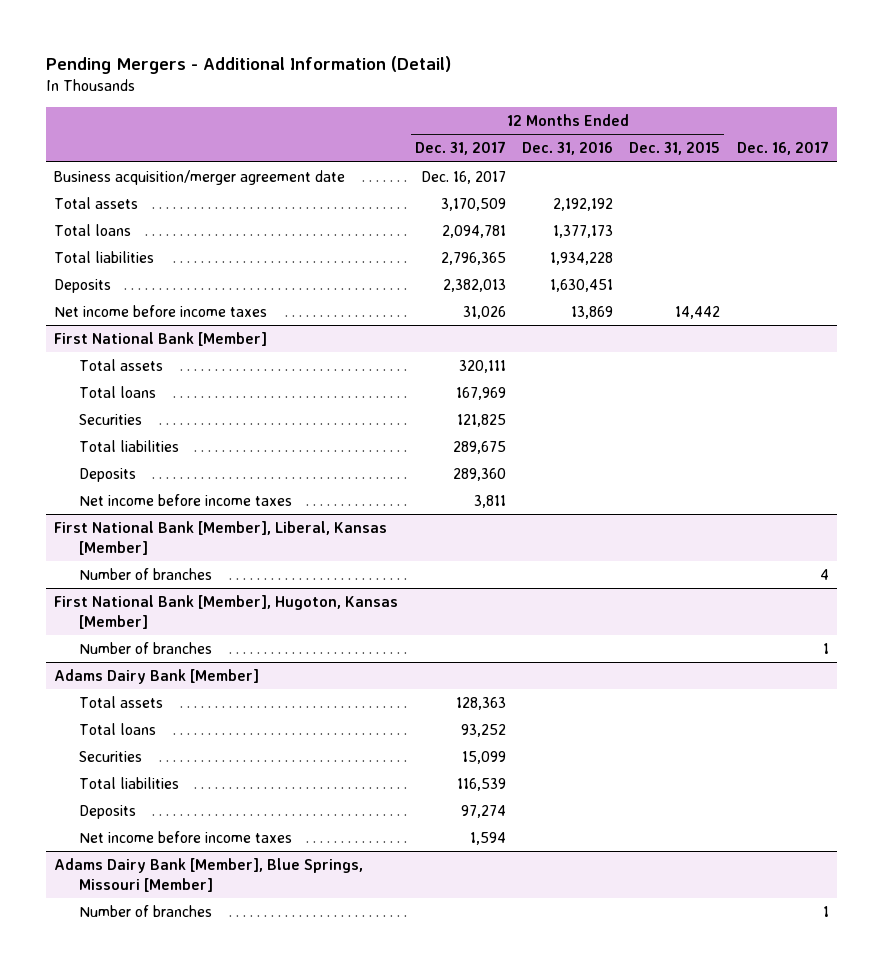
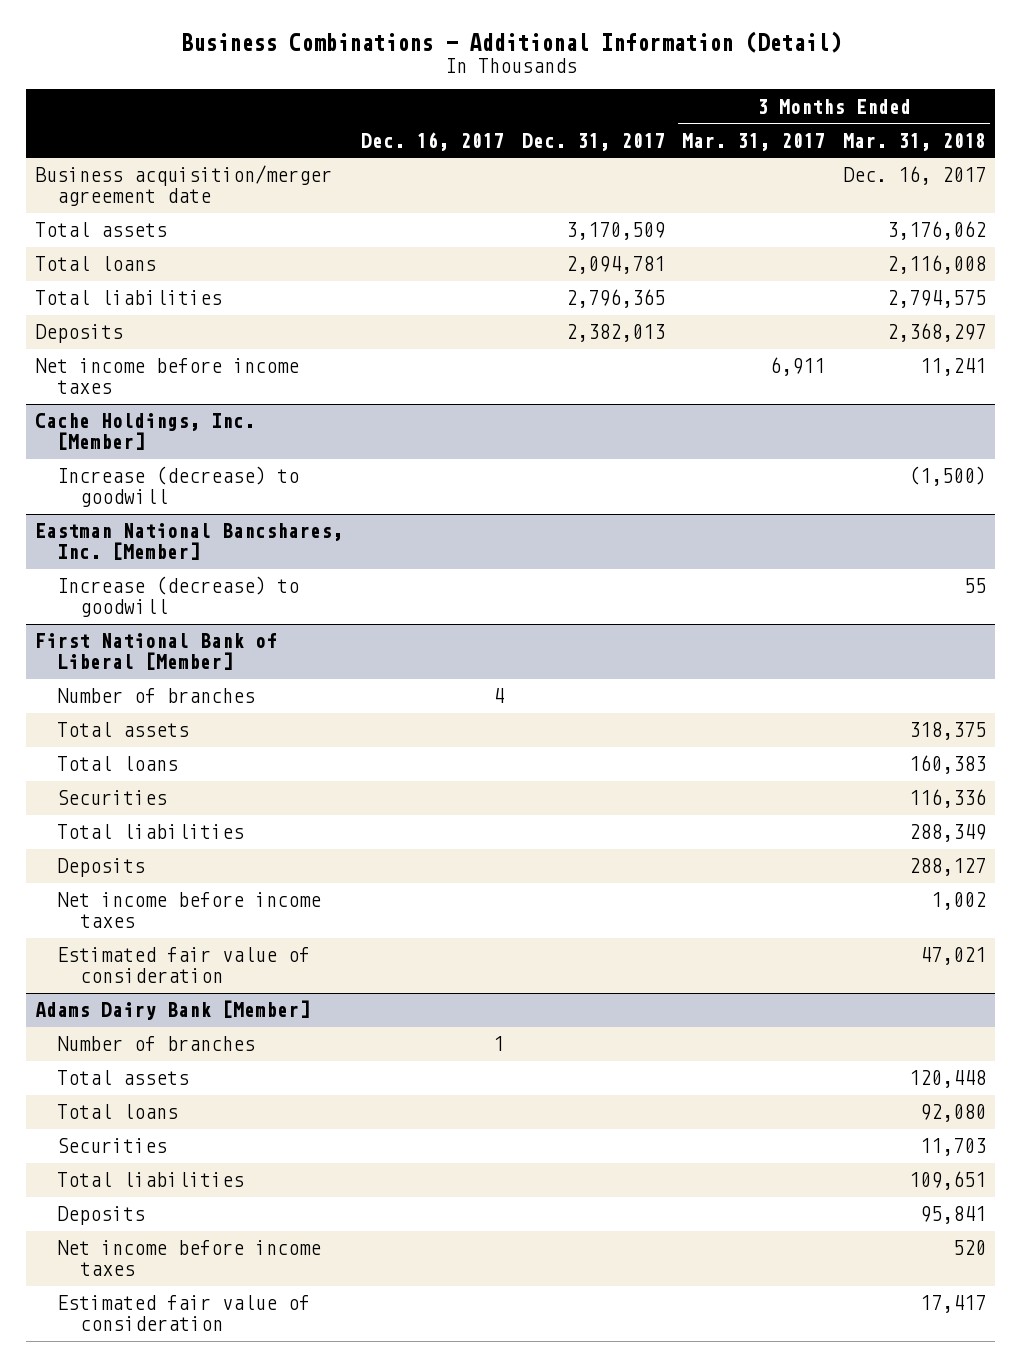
- Pending Mergers - Additional Information (Detail)
+ Business Combinations - Additional Information (Detail)
- | 12 Months Ended Dec. 31, 2017 | 12 Months Ended Dec. 31, 2016 | 12 Months Ended Dec. 31, 2015 | Dec. 16, 2017
+ | Dec. 16, 2017 | Dec. 31, 2017 | 3 Months Ended Mar. 31, 2017 | 3 Months Ended Mar. 31, 2018
- First National Bank [Member]
- Total assets | 320,111 | | |
- Total loans | 167,969 | | |
- Securities | 121,825 | | |
- Total liabilities | 289,675 | | |
- Deposits | 289,360 | | |
- Net income before income taxes | 3,811 | | |
- First National Bank [Member], Liberal, Kansas [Member]
+ Cache Holdings, Inc. [Member]
+ Increase (decrease) to goodwill | | | | (1,500)
+ Eastman National Bancshares, Inc. [Member]
+ Increase (decrease) to goodwill | | | | 55
+ First National Bank of Liberal [Member]
- First National Bank [Member], Hugoton, Kansas [Member]
- Number of branches | | | | 1
+ Total assets | | | | 318,375
+ Total loans | | | | 160,383
+ Securities | | | | 116,336
+ Total liabilities | | | | 288,349
+ Deposits | | | | 288,127
+ Net income before income taxes | | | | 1,002
+ Estimated fair value of consideration | | | | 47,021
@ Adams Dairy Bank [Member]
+ Number of branches | 1 | | |
- Adams Dairy Bank [Member], Blue Springs, Missouri [Member]
- Number of branches | | | | 1
@ Adams Dairy Bank [Member]
+ Estimated fair value of consideration | | | | 17,417

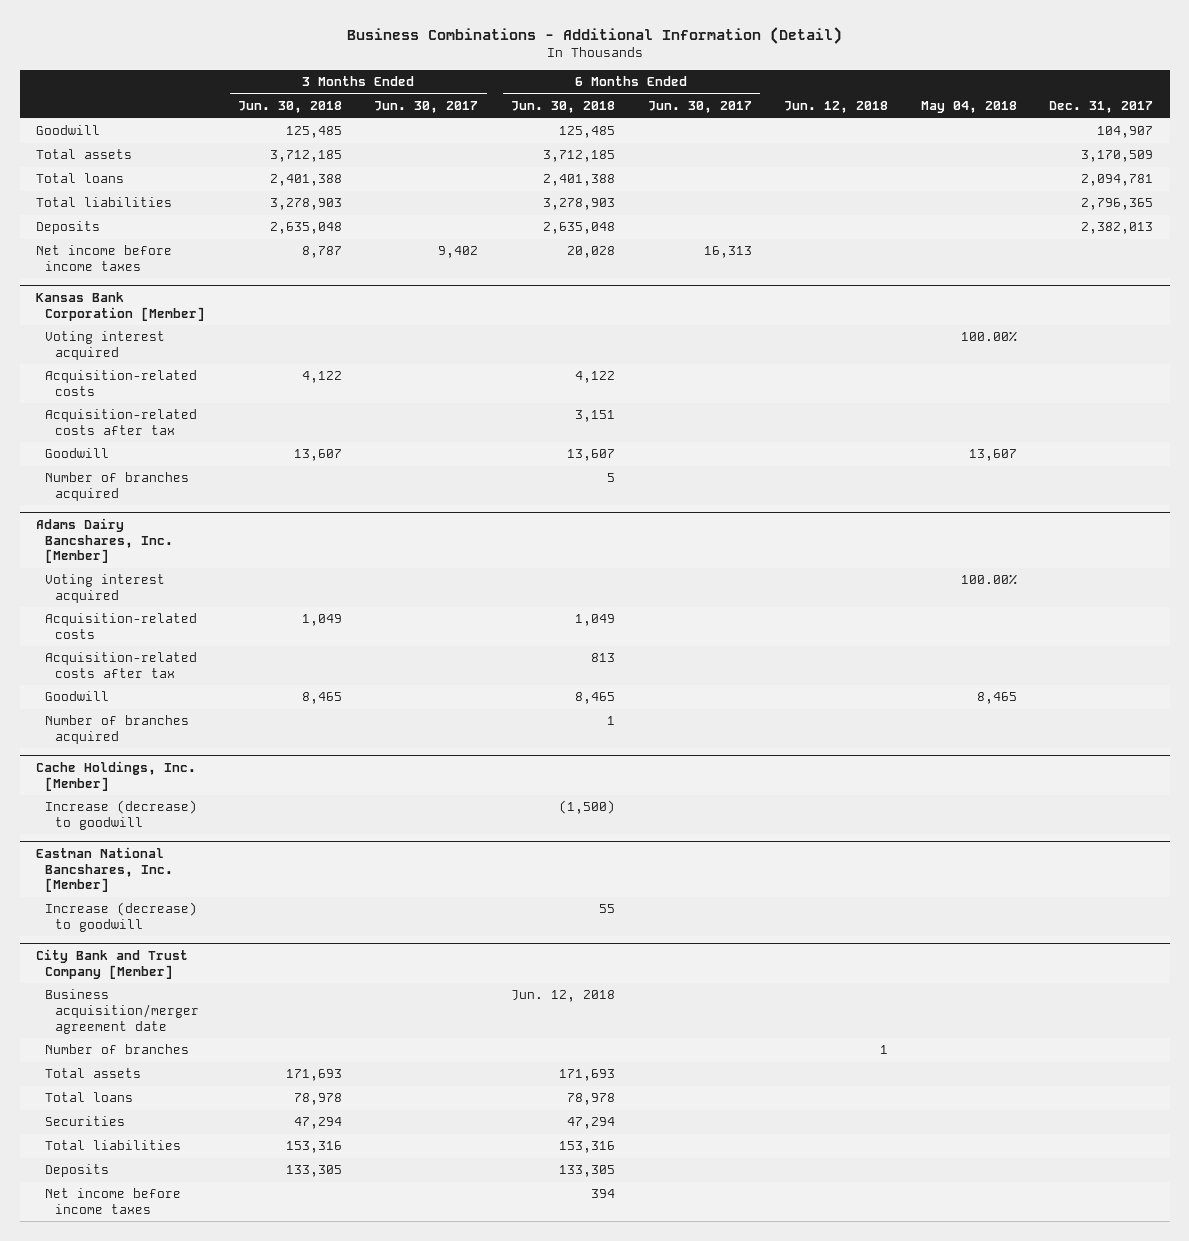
- | Dec. 16, 2017 | Dec. 31, 2017 | 3 Months Ended Mar. 31, 2017 | 3 Months Ended Mar. 31, 2018
+ | 3 Months Ended Jun. 30, 2018 | 3 Months Ended Jun. 30, 2017 | 6 Months Ended Jun. 30, 2018 | 6 Months Ended Jun. 30, 2017 | Jun. 12, 2018 | May 04, 2018 | Dec. 31, 2017
- Business acquisition/merger agreement date | | | | Dec. 16, 2017
+ Goodwill | 125,485 | | 125,485 | | | | 104,907
+ Kansas Bank Corporation [Member]
+ Voting interest acquired | | | | | | 100.00% |
+ Acquisition-related costs | 4,122 | | 4,122 | | | |
+ Acquisition-related costs after tax | | | 3,151 | | | |
+ Goodwill | 13,607 | | 13,607 | | | 13,607 |
+ Number of branches acquired | | | 5 | | | |
+ Adams Dairy Bancshares, Inc. [Member]
+ Voting interest acquired | | | | | | 100.00% |
+ Acquisition-related costs | 1,049 | | 1,049 | | | |
+ Acquisition-related costs after tax | | | 813 | | | |
+ Goodwill | 8,465 | | 8,465 | | | 8,465 |
+ Number of branches acquired | | | 1 | | | |
- First National Bank of Liberal [Member]
- Number of branches | 4 | | |
- Total assets | | | | 318,375
- Total loans | | | | 160,383
- Securities | | | | 116,336
- Total liabilities | | | | 288,349
- Deposits | | | | 288,127
- Net income before income taxes | | | | 1,002
- Estimated fair value of consideration | | | | 47,021
- Adams Dairy Bank [Member]
- Number of branches | 1 | | |
- Total assets | | | | 120,448
- Total loans | | | | 92,080
- Securities | | | | 11,703
- Total liabilities | | | | 109,651
- Deposits | | | | 95,841
- Net income before income taxes | | | | 520
- Estimated fair value of consideration | | | | 17,417
+ City Bank and Trust Company [Member]
+ Business acquisition/merger agreement date | | | Jun. 12, 2018 | | | |
+ Number of branches | | | | | 1 | |
+ Total assets | 171,693 | | 171,693 | | | |
+ Total loans | 78,978 | | 78,978 | | | |
+ Securities | 47,294 | | 47,294 | | | |
+ Total liabilities | 153,316 | | 153,316 | | | |
+ Deposits | 133,305 | | 133,305 | | | |
+ Net income before income taxes | | | 394 | | | |

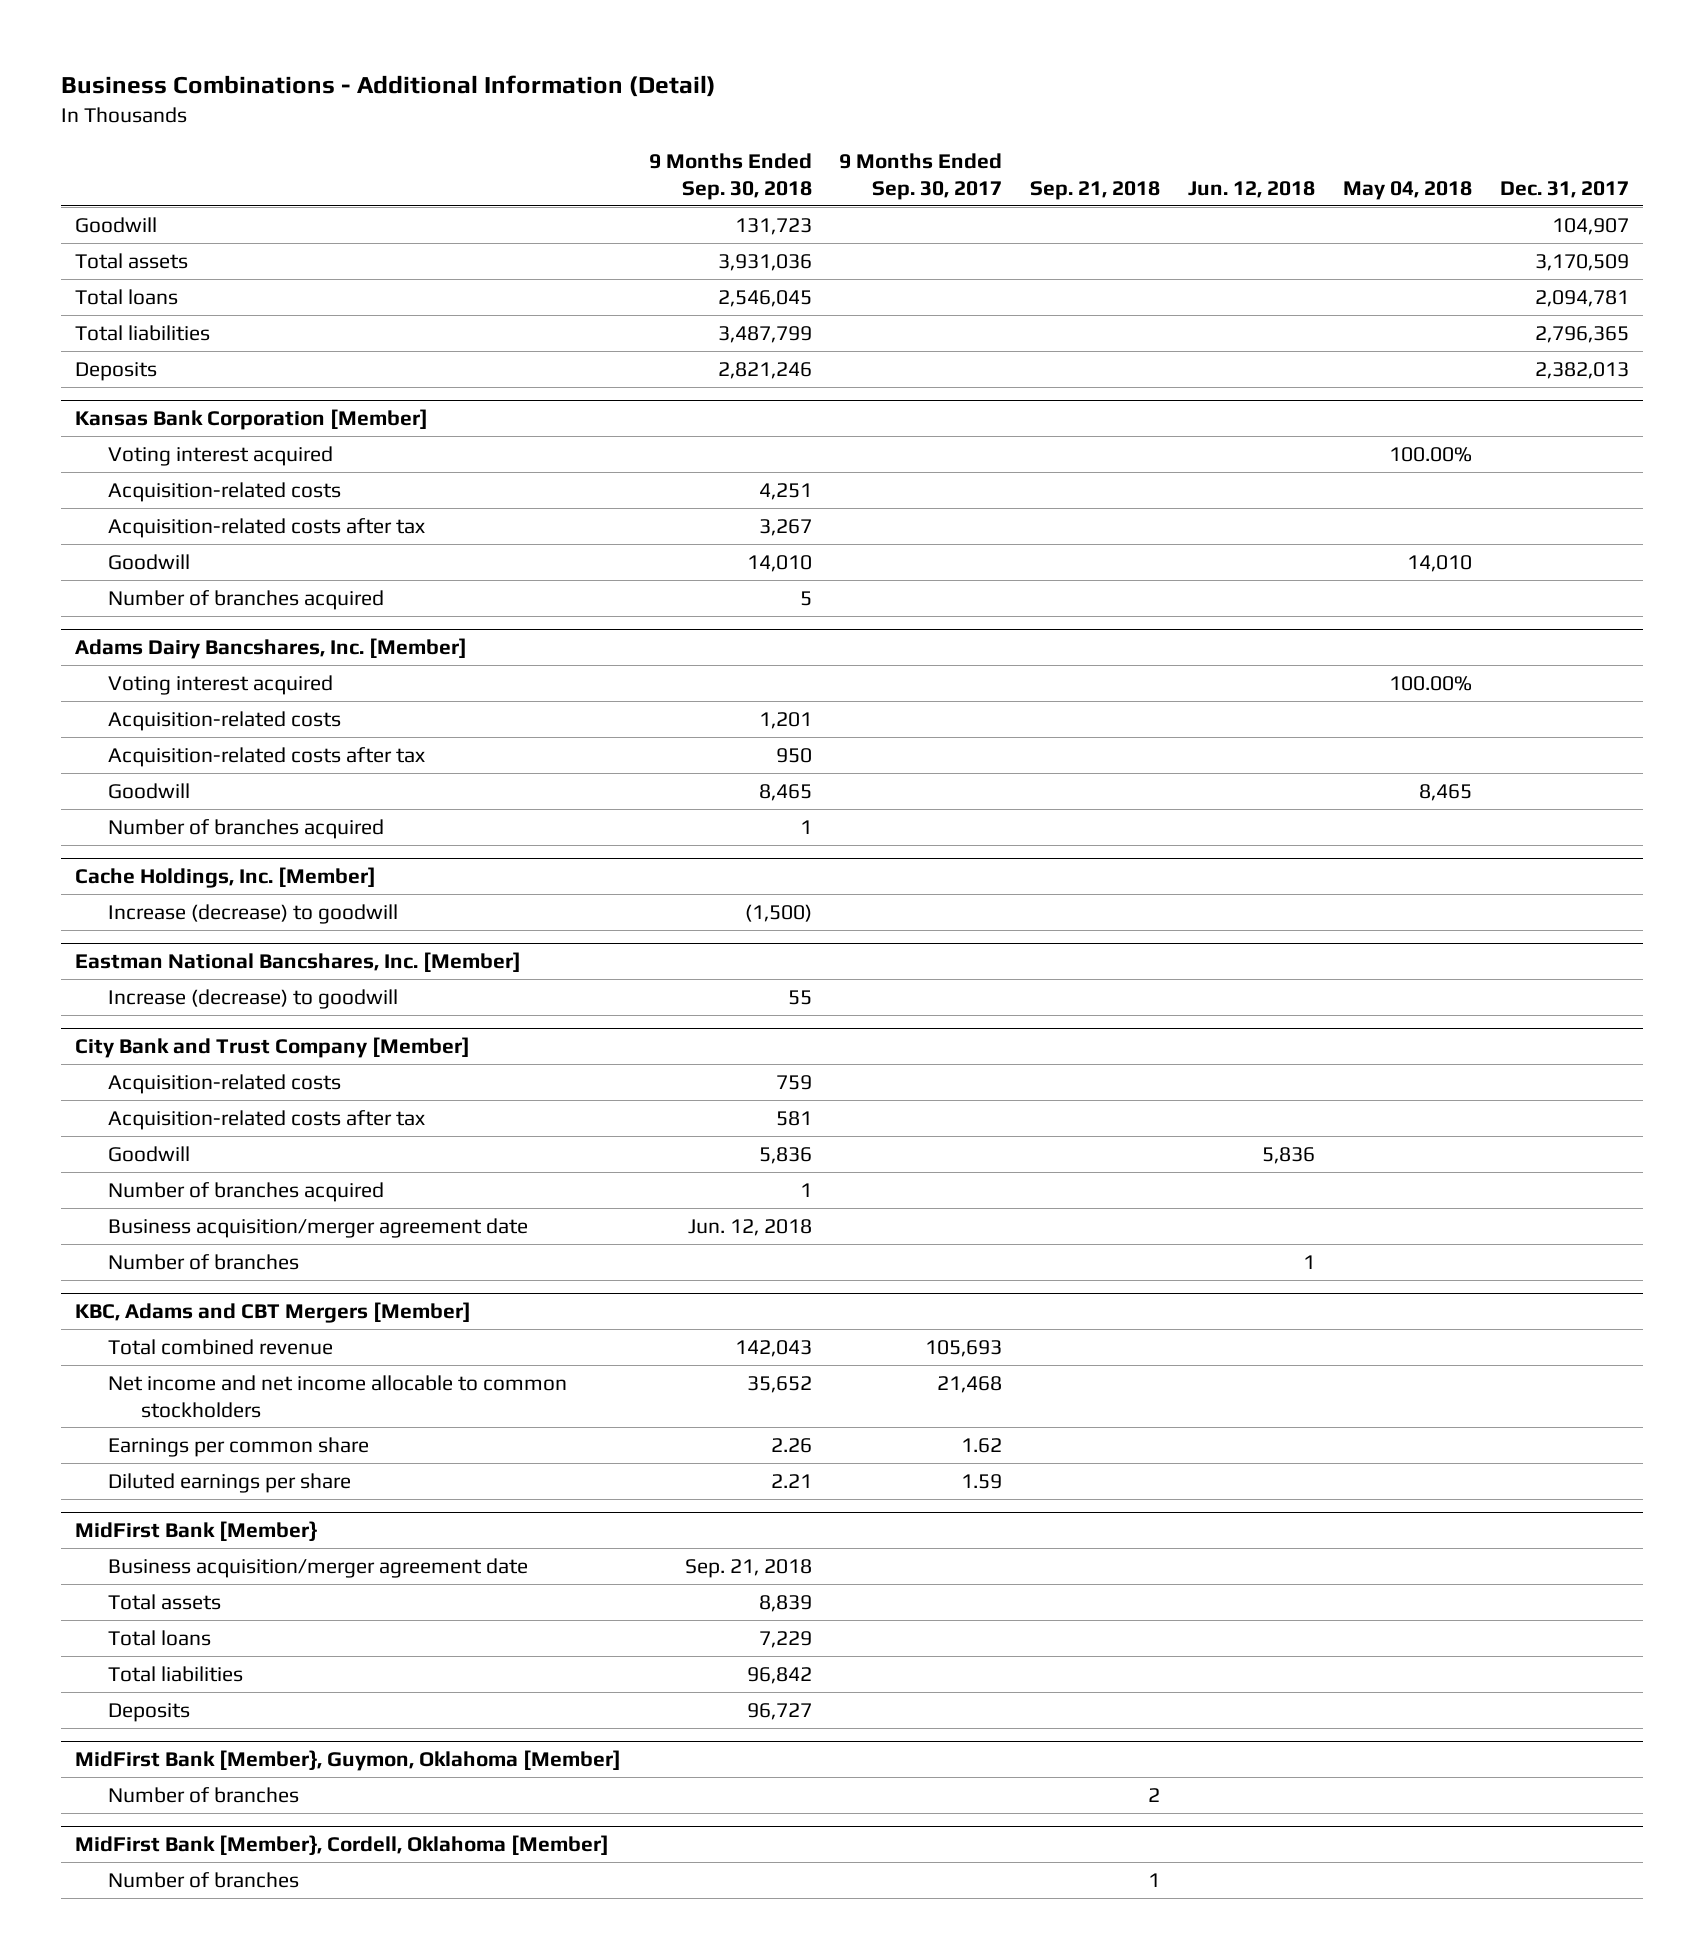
- | 3 Months Ended Jun. 30, 2018 | 3 Months Ended Jun. 30, 2017 | 6 Months Ended Jun. 30, 2018 | 6 Months Ended Jun. 30, 2017 | Jun. 12, 2018 | May 04, 2018 | Dec. 31, 2017
+ | 9 Months Ended Sep. 30, 2018 | 9 Months Ended Sep. 30, 2017 | Sep. 21, 2018 | Jun. 12, 2018 | May 04, 2018 | Dec. 31, 2017
- Net income before income taxes | 8,787 | 9,402 | 20,028 | 16,313 | | |
@ Kansas Bank Corporation [Member]
- Goodwill | 13,607 | | 13,607 | | | 13,607 |
+ Goodwill | 14,010 | | | | 14,010 |
@ City Bank and Trust Company [Member]
+ Acquisition-related costs | 759 | | | | |
+ Acquisition-related costs after tax | 581 | | | | |
+ Goodwill | 5,836 | | | 5,836 | |
+ Number of branches acquired | 1 | | | | |
- Total assets | 171,693 | | 171,693 | | | |
- Total loans | 78,978 | | 78,978 | | | |
- Securities | 47,294 | | 47,294 | | | |
- Total liabilities | 153,316 | | 153,316 | | | |
- Deposits | 133,305 | | 133,305 | | | |
- Net income before income taxes | | | 394 | | | |
+ KBC, Adams and CBT Mergers [Member]
+ Total combined revenue | 142,043 | 105,693 | | | |
+ Net income and net income allocable to common stockholders | 35,652 | 21,468 | | | |
+ Earnings per common share | 2.26 | 1.62 | | | |
+ Diluted earnings per share | 2.21 | 1.59 | | | |
+ MidFirst Bank [Member}
+ Business acquisition/merger agreement date | Sep. 21, 2018 | | | | |
+ Total assets | 8,839 | | | | |
+ Total loans | 7,229 | | | | |
+ Total liabilities | 96,842 | | | | |
+ Deposits | 96,727 | | | | |
+ MidFirst Bank [Member}, Guymon, Oklahoma [Member]
+ Number of branches | | | 2 | | |
+ MidFirst Bank [Member}, Cordell, Oklahoma [Member]
+ Number of branches | | | 1 | | |

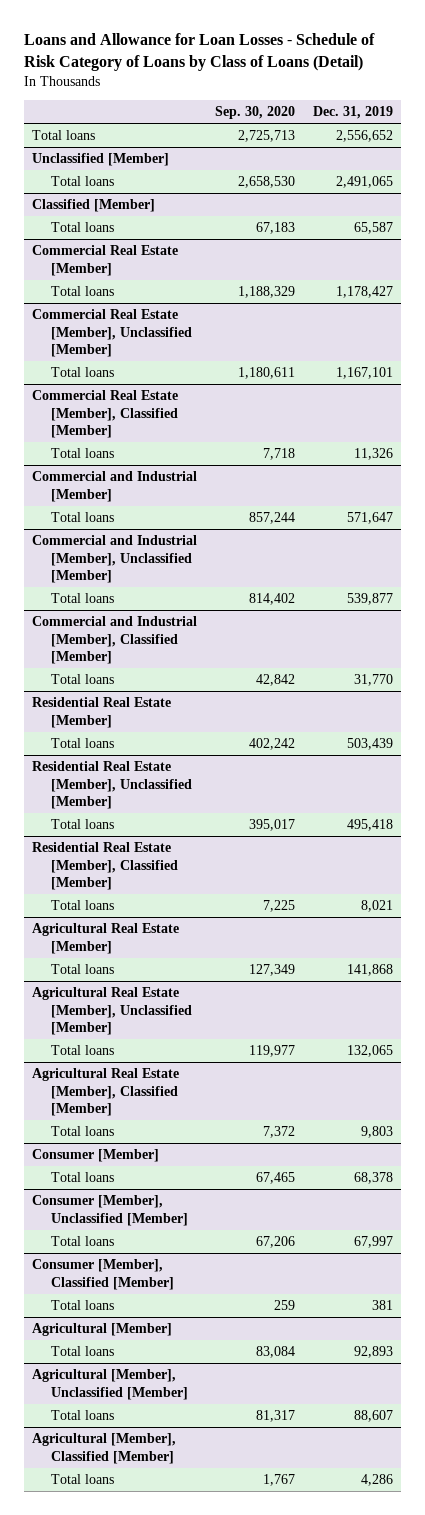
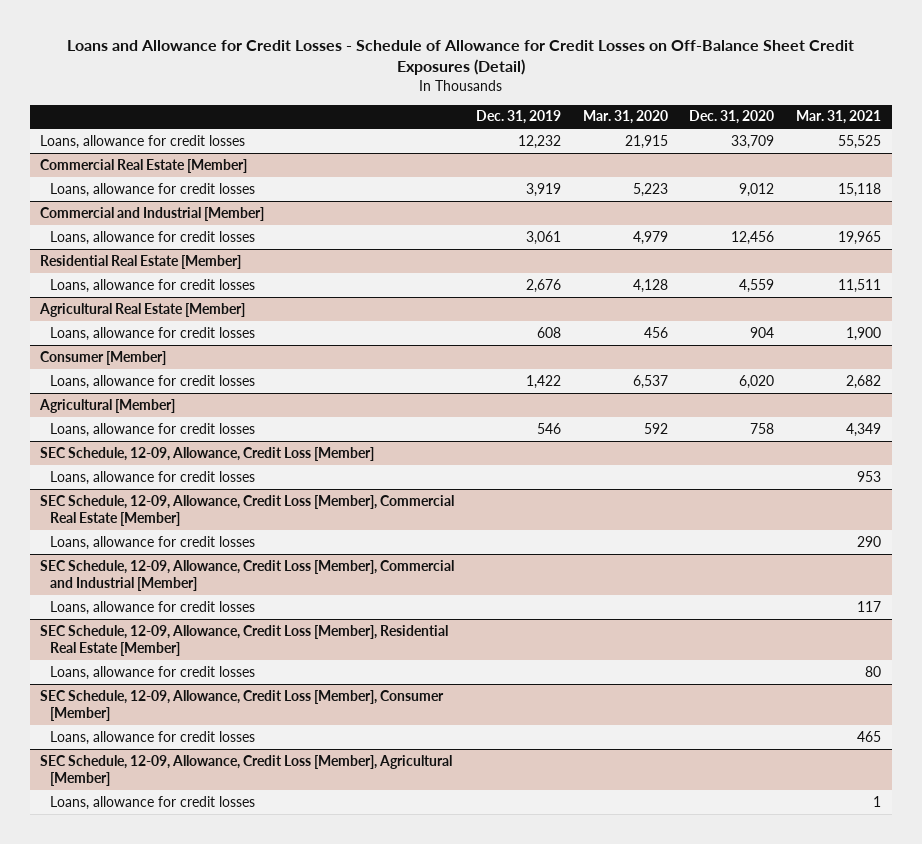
- Loans and Allowance for Loan Losses - Schedule of Risk Category of Loans by Class of Loans (Detail)
+ Loans and Allowance for Credit Losses - Schedule of Allowance for Credit Losses on Off-Balance Sheet Credit Exposures (Detail)
- | Sep. 30, 2020 | Dec. 31, 2019
+ | Dec. 31, 2019 | Mar. 31, 2020 | Dec. 31, 2020 | Mar. 31, 2021
- Total loans | 2,725,713 | 2,556,652
- Unclassified [Member]
- Total loans | 2,658,530 | 2,491,065
- Classified [Member]
- Total loans | 67,183 | 65,587
+ Loans, allowance for credit losses | 12,232 | 21,915 | 33,709 | 55,525
@ Commercial Real Estate [Member]
- Total loans | 1,188,329 | 1,178,427
- Commercial Real Estate [Member], Unclassified [Member]
- Total loans | 1,180,611 | 1,167,101
- Commercial Real Estate [Member], Classified [Member]
- Total loans | 7,718 | 11,326
@ Commercial Real Estate [Member]
+ Loans, allowance for credit losses | 3,919 | 5,223 | 9,012 | 15,118
@ Commercial and Industrial [Member]
- Total loans | 857,244 | 571,647
- Commercial and Industrial [Member], Unclassified [Member]
- Total loans | 814,402 | 539,877
- Commercial and Industrial [Member], Classified [Member]
- Total loans | 42,842 | 31,770
@ Commercial and Industrial [Member]
+ Loans, allowance for credit losses | 3,061 | 4,979 | 12,456 | 19,965
@ Residential Real Estate [Member]
- Total loans | 402,242 | 503,439
- Residential Real Estate [Member], Unclassified [Member]
- Total loans | 395,017 | 495,418
- Residential Real Estate [Member], Classified [Member]
- Total loans | 7,225 | 8,021
@ Residential Real Estate [Member]
+ Loans, allowance for credit losses | 2,676 | 4,128 | 4,559 | 11,511
@ Agricultural Real Estate [Member]
- Total loans | 127,349 | 141,868
- Agricultural Real Estate [Member], Unclassified [Member]
- Total loans | 119,977 | 132,065
- Agricultural Real Estate [Member], Classified [Member]
- Total loans | 7,372 | 9,803
@ Agricultural Real Estate [Member]
+ Loans, allowance for credit losses | 608 | 456 | 904 | 1,900
@ Consumer [Member]
- Total loans | 67,465 | 68,378
- Consumer [Member], Unclassified [Member]
- Total loans | 67,206 | 67,997
- Consumer [Member], Classified [Member]
- Total loans | 259 | 381
@ Consumer [Member]
+ Loans, allowance for credit losses | 1,422 | 6,537 | 6,020 | 2,682
@ Agricultural [Member]
- Total loans | 83,084 | 92,893
- Agricultural [Member], Unclassified [Member]
- Total loans | 81,317 | 88,607
- Agricultural [Member], Classified [Member]
- Total loans | 1,767 | 4,286
@ Agricultural [Member]
+ Loans, allowance for credit losses | 546 | 592 | 758 | 4,349
+ SEC Schedule, 12-09, Allowance, Credit Loss [Member]
+ Loans, allowance for credit losses | | | | 953
+ SEC Schedule, 12-09, Allowance, Credit Loss [Member], Commercial Real Estate [Member]
+ Loans, allowance for credit losses | | | | 290
+ SEC Schedule, 12-09, Allowance, Credit Loss [Member], Commercial and Industrial [Member]
+ Loans, allowance for credit losses | | | | 117
+ SEC Schedule, 12-09, Allowance, Credit Loss [Member], Residential Real Estate [Member]
+ Loans, allowance for credit losses | | | | 80
+ SEC Schedule, 12-09, Allowance, Credit Loss [Member], Consumer [Member]
+ Loans, allowance for credit losses | | | | 465
+ SEC Schedule, 12-09, Allowance, Credit Loss [Member], Agricultural [Member]
+ Loans, allowance for credit losses | | | | 1

